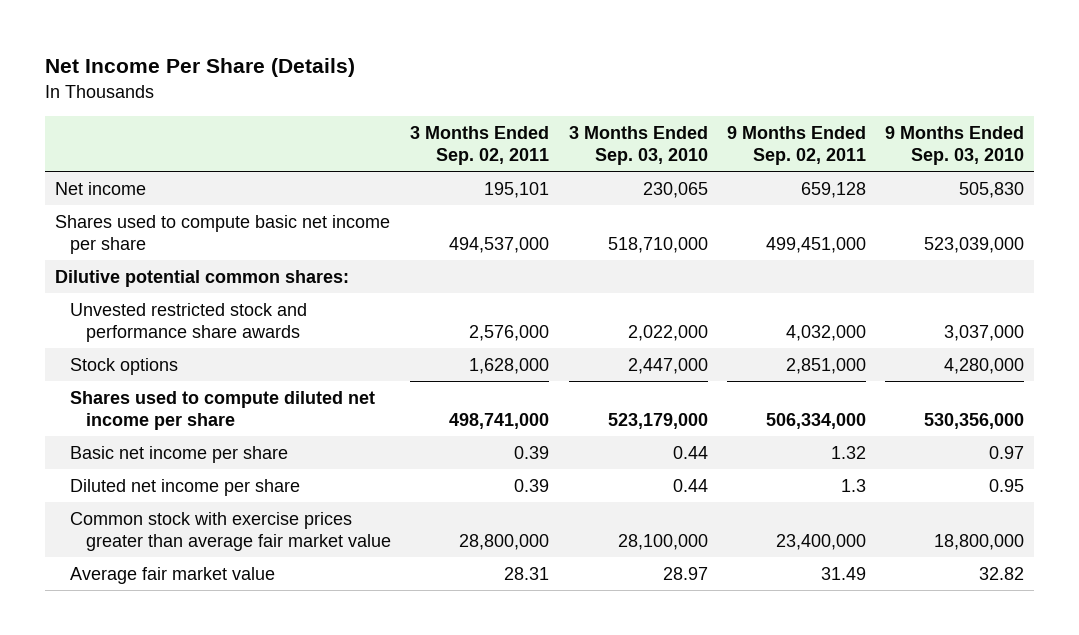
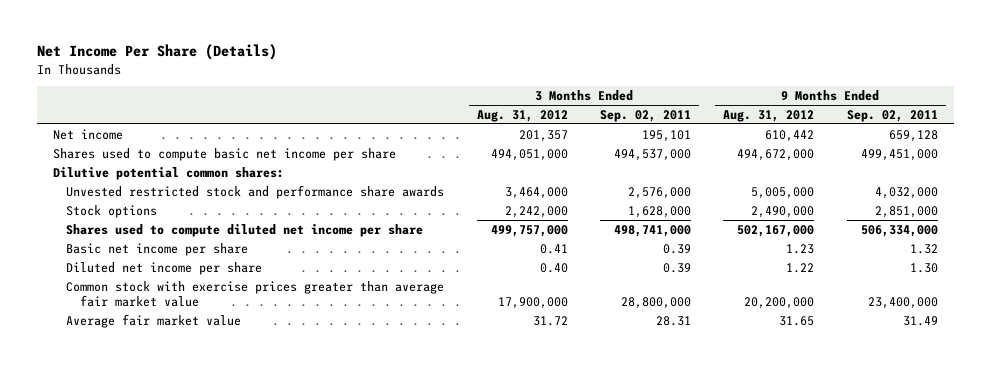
- | 3 Months Ended Sep. 02, 2011 | 3 Months Ended Sep. 03, 2010 | 9 Months Ended Sep. 02, 2011 | 9 Months Ended Sep. 03, 2010
+ | 3 Months Ended Aug. 31, 2012 | 3 Months Ended Sep. 02, 2011 | 9 Months Ended Aug. 31, 2012 | 9 Months Ended Sep. 02, 2011
- Diluted net income per share | 0.39 | 0.44 | 1.3 | 0.95
+ Diluted net income per share | 0.40 | 0.39 | 1.22 | 1.30

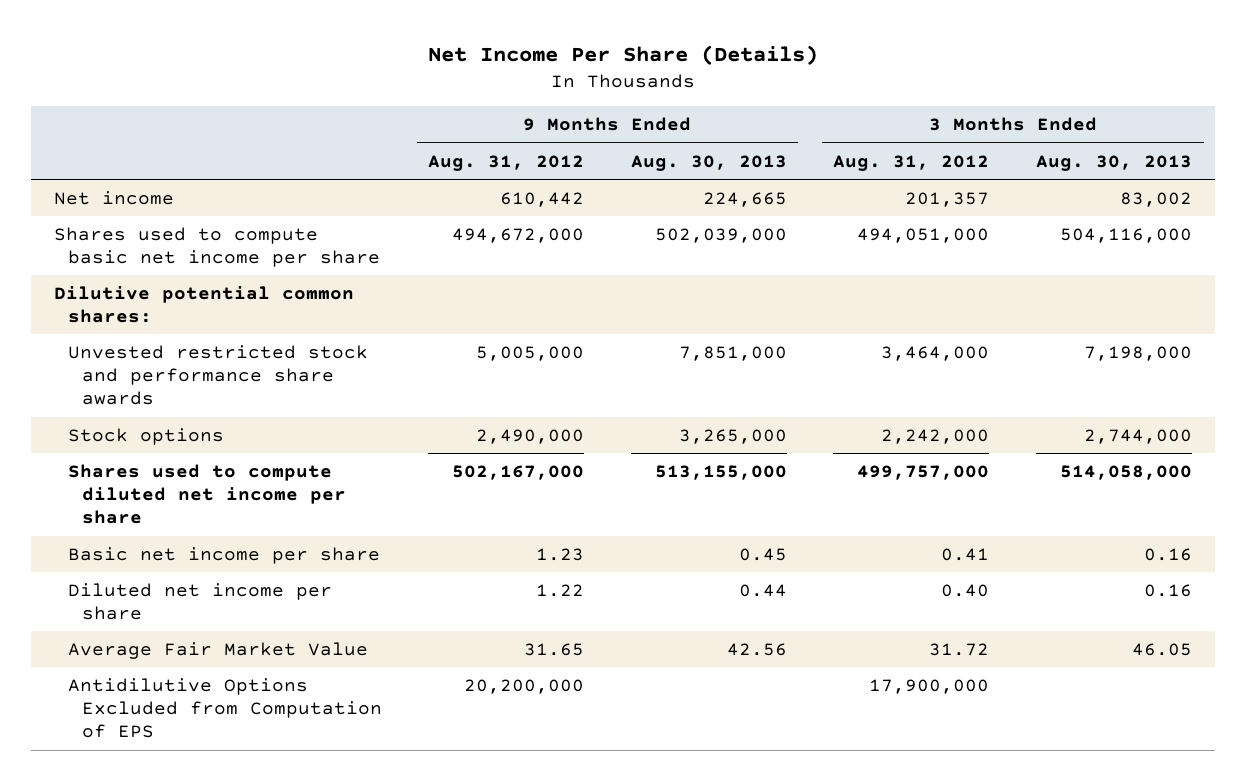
- | 3 Months Ended Aug. 31, 2012 | 3 Months Ended Sep. 02, 2011 | 9 Months Ended Aug. 31, 2012 | 9 Months Ended Sep. 02, 2011
+ | 9 Months Ended Aug. 31, 2012 | 9 Months Ended Aug. 30, 2013 | 3 Months Ended Aug. 31, 2012 | 3 Months Ended Aug. 30, 2013
- Common stock with exercise prices greater than average fair market value | 17,900,000 | 28,800,000 | 20,200,000 | 23,400,000
- Average fair market value | 31.72 | 28.31 | 31.65 | 31.49
+ Average Fair Market Value | 31.65 | 42.56 | 31.72 | 46.05
+ Antidilutive Options Excluded from Computation of EPS | 20,200,000 | | 17,900,000 |

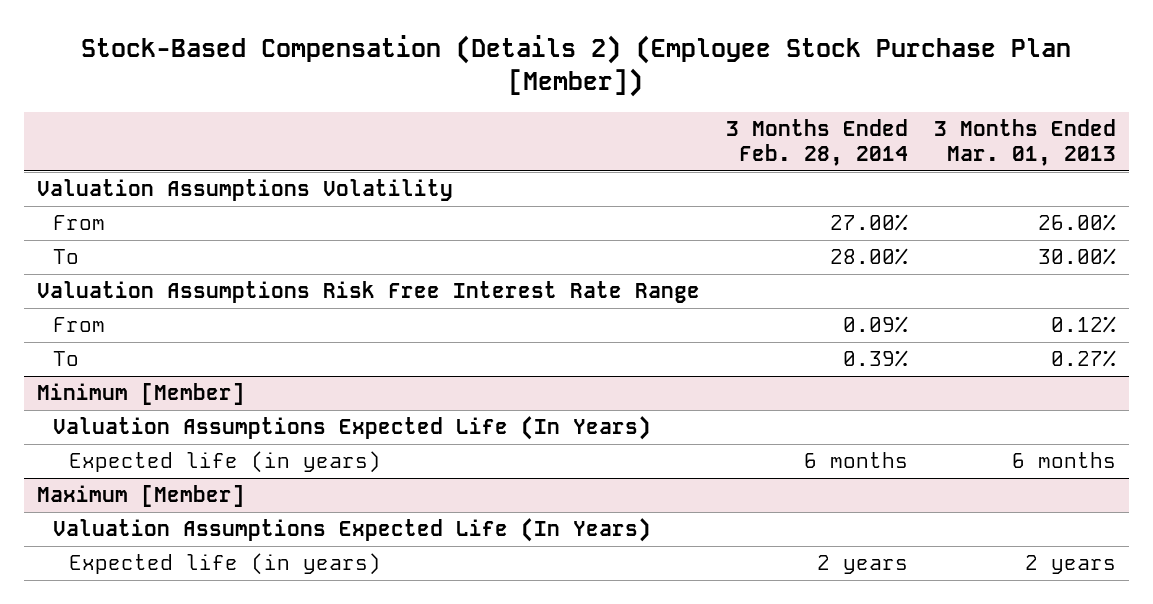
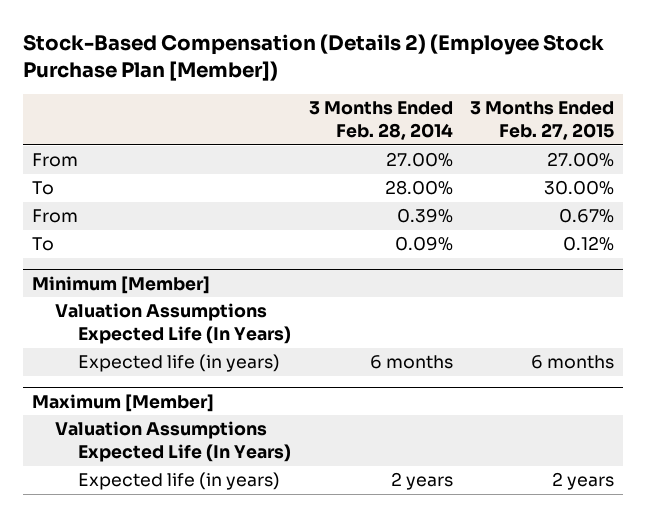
- | 3 Months Ended Feb. 28, 2014 | 3 Months Ended Mar. 01, 2013
+ | 3 Months Ended Feb. 28, 2014 | 3 Months Ended Feb. 27, 2015
- Valuation Assumptions Volatility
- Valuation Assumptions Risk Free Interest Rate Range
- From | 0.09% | 0.12%
- To | 0.39% | 0.27%
+ From | 0.39% | 0.67%
+ To | 0.09% | 0.12%

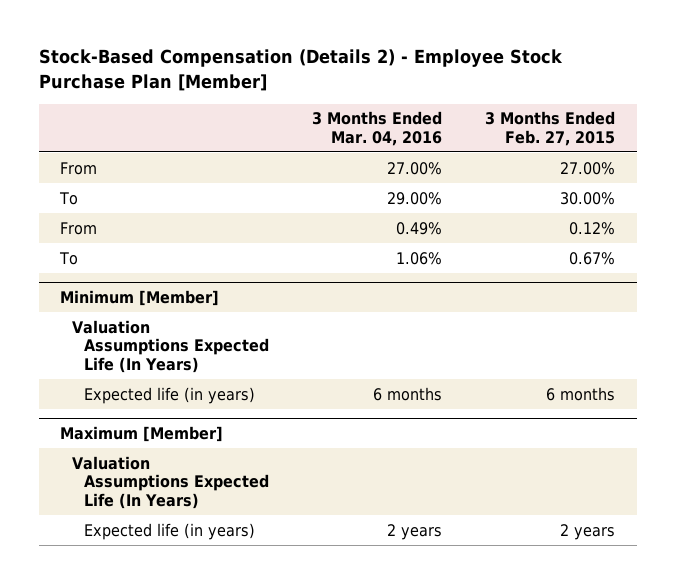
- Stock-Based Compensation (Details 2) (Employee Stock Purchase Plan [Member])
+ Stock-Based Compensation (Details 2) - Employee Stock Purchase Plan [Member]
- | 3 Months Ended Feb. 28, 2014 | 3 Months Ended Feb. 27, 2015
+ | 3 Months Ended Mar. 04, 2016 | 3 Months Ended Feb. 27, 2015
- From | 0.39% | 0.67%
- To | 0.09% | 0.12%
+ From | 0.49% | 0.12%
+ To | 1.06% | 0.67%

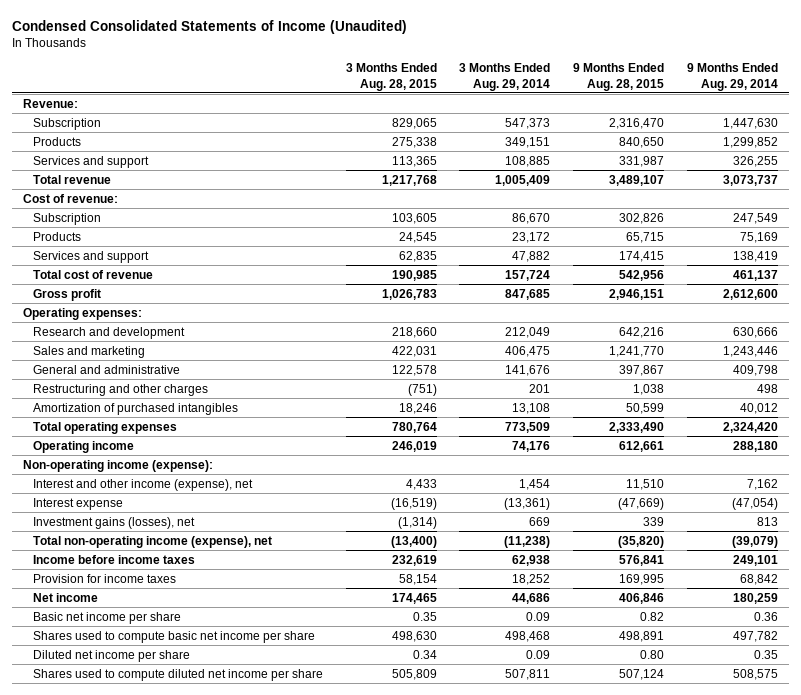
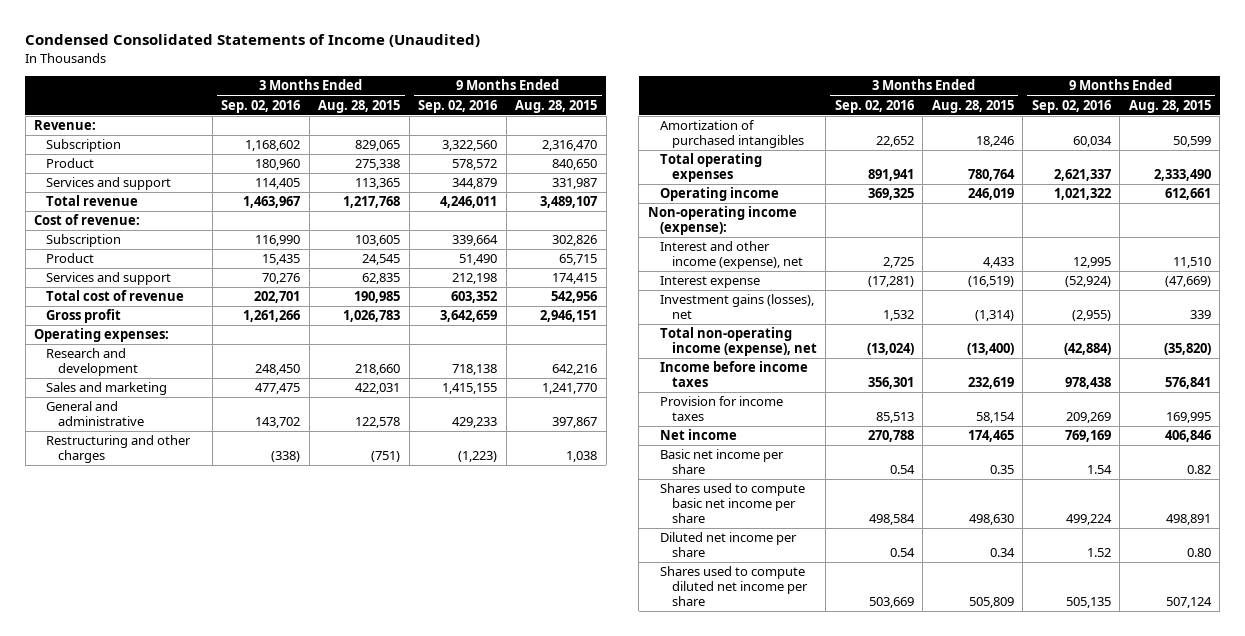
- | 3 Months Ended Aug. 28, 2015 | 3 Months Ended Aug. 29, 2014 | 9 Months Ended Aug. 28, 2015 | 9 Months Ended Aug. 29, 2014
+ | 3 Months Ended Sep. 02, 2016 | 3 Months Ended Aug. 28, 2015 | 9 Months Ended Sep. 02, 2016 | 9 Months Ended Aug. 28, 2015
- Products | 275,338 | 349,151 | 840,650 | 1,299,852
+ Product | 180,960 | 275,338 | 578,572 | 840,650
- Products | 24,545 | 23,172 | 65,715 | 75,169
+ Product | 15,435 | 24,545 | 51,490 | 65,715

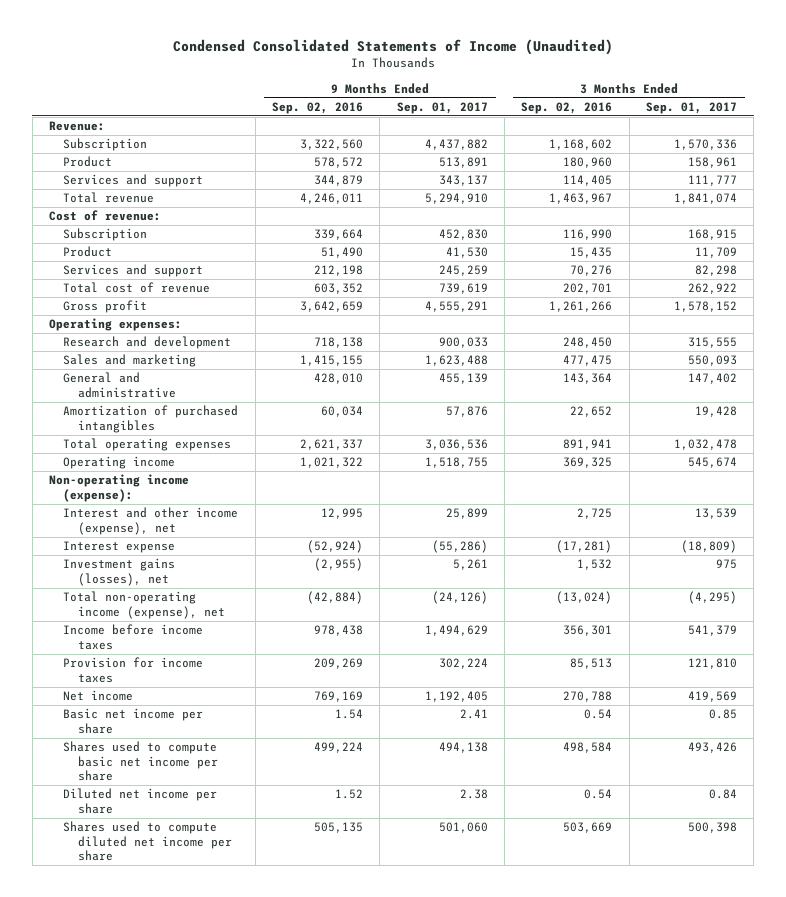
- | 3 Months Ended Sep. 02, 2016 | 3 Months Ended Aug. 28, 2015 | 9 Months Ended Sep. 02, 2016 | 9 Months Ended Aug. 28, 2015
+ | 9 Months Ended Sep. 02, 2016 | 9 Months Ended Sep. 01, 2017 | 3 Months Ended Sep. 02, 2016 | 3 Months Ended Sep. 01, 2017
- General and administrative | 143,702 | 122,578 | 429,233 | 397,867
- Restructuring and other charges | (338) | (751) | (1,223) | 1,038
+ General and administrative | 428,010 | 455,139 | 143,364 | 147,402

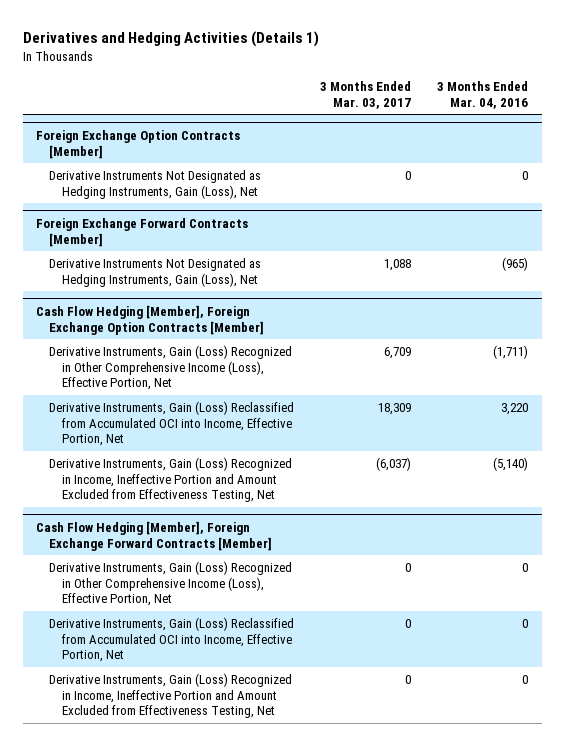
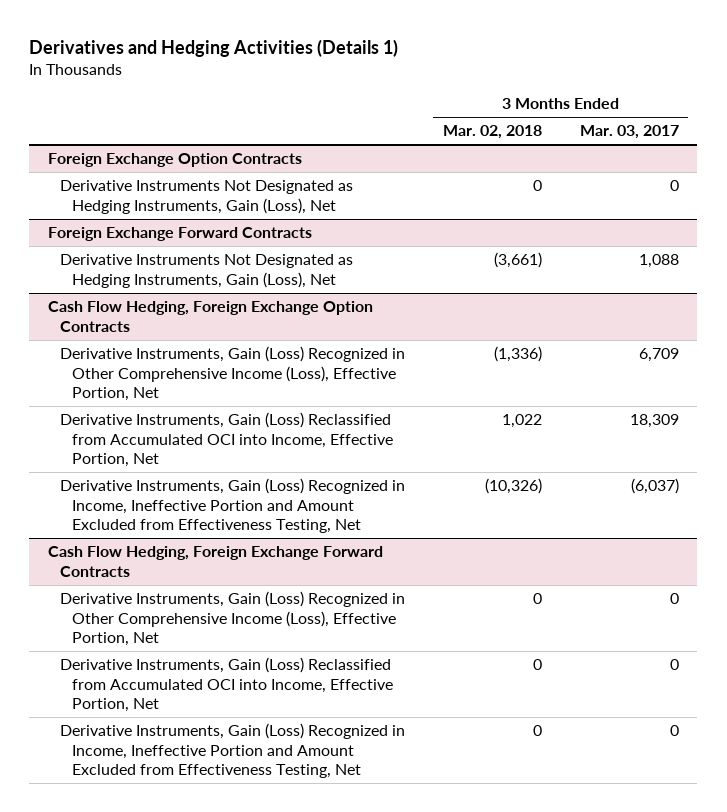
- | 3 Months Ended Mar. 03, 2017 | 3 Months Ended Mar. 04, 2016
+ | 3 Months Ended Mar. 02, 2018 | 3 Months Ended Mar. 03, 2017
- Foreign Exchange Option Contracts [Member]
+ Foreign Exchange Option Contracts
- Foreign Exchange Forward Contracts [Member]
+ Foreign Exchange Forward Contracts
- Cash Flow Hedging [Member], Foreign Exchange Option Contracts [Member]
+ Cash Flow Hedging, Foreign Exchange Option Contracts
- Cash Flow Hedging [Member], Foreign Exchange Forward Contracts [Member]
+ Cash Flow Hedging, Foreign Exchange Forward Contracts

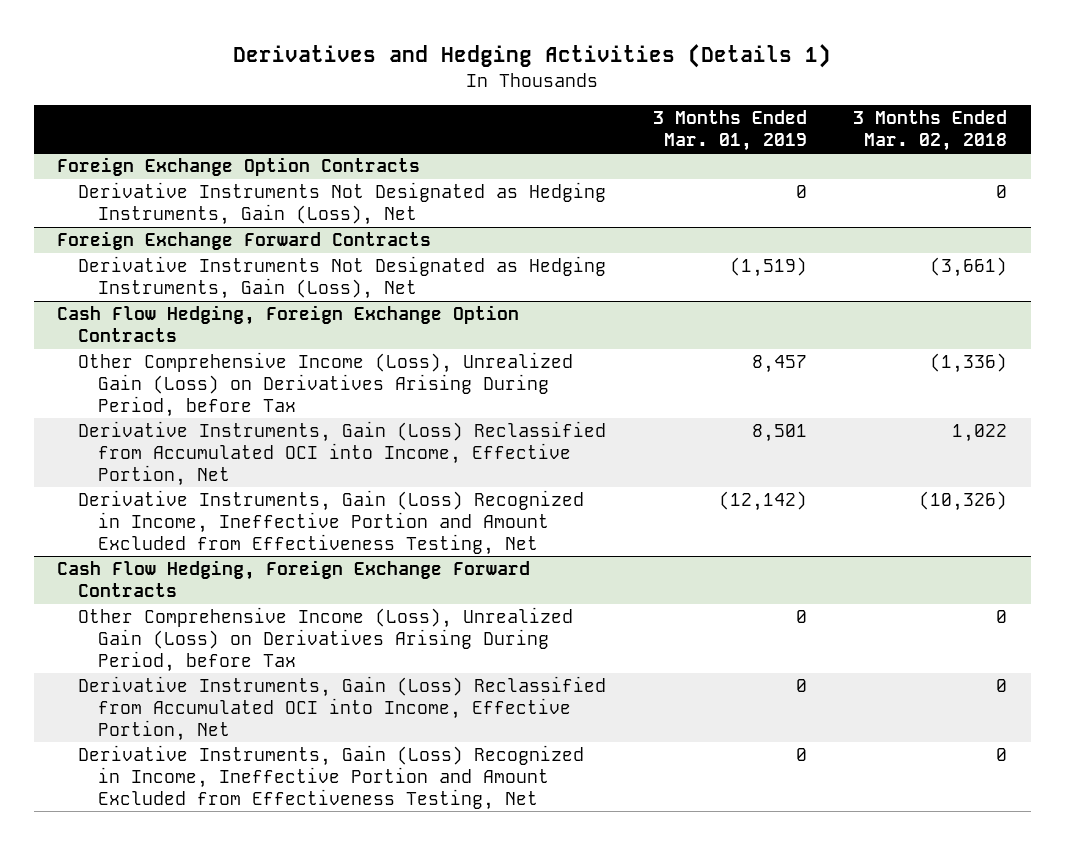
- | 3 Months Ended Mar. 02, 2018 | 3 Months Ended Mar. 03, 2017
+ | 3 Months Ended Mar. 01, 2019 | 3 Months Ended Mar. 02, 2018
@ Cash Flow Hedging, Foreign Exchange Option Contracts
- Derivative Instruments, Gain (Loss) Recognized in Other Comprehensive Income (Loss), Effective Portion, Net | (1,336) | 6,709
+ Other Comprehensive Income (Loss), Unrealized Gain (Loss) on Derivatives Arising During Period, before Tax | 8,457 | (1,336)
@ Cash Flow Hedging, Foreign Exchange Forward Contracts
- Derivative Instruments, Gain (Loss) Recognized in Other Comprehensive Income (Loss), Effective Portion, Net | 0 | 0
+ Other Comprehensive Income (Loss), Unrealized Gain (Loss) on Derivatives Arising During Period, before Tax | 0 | 0

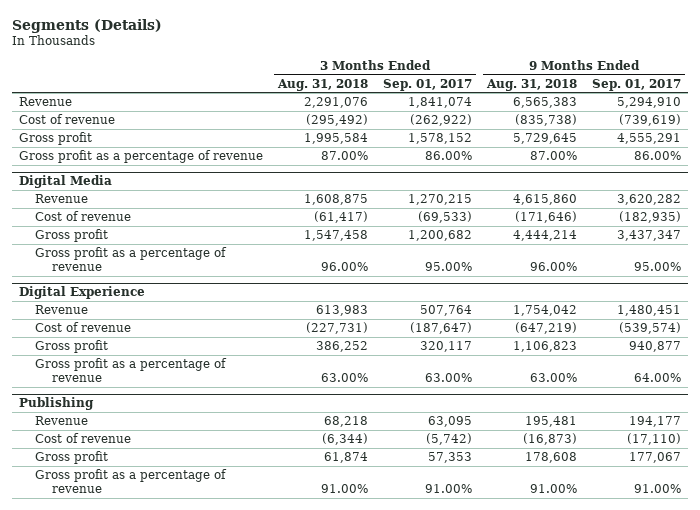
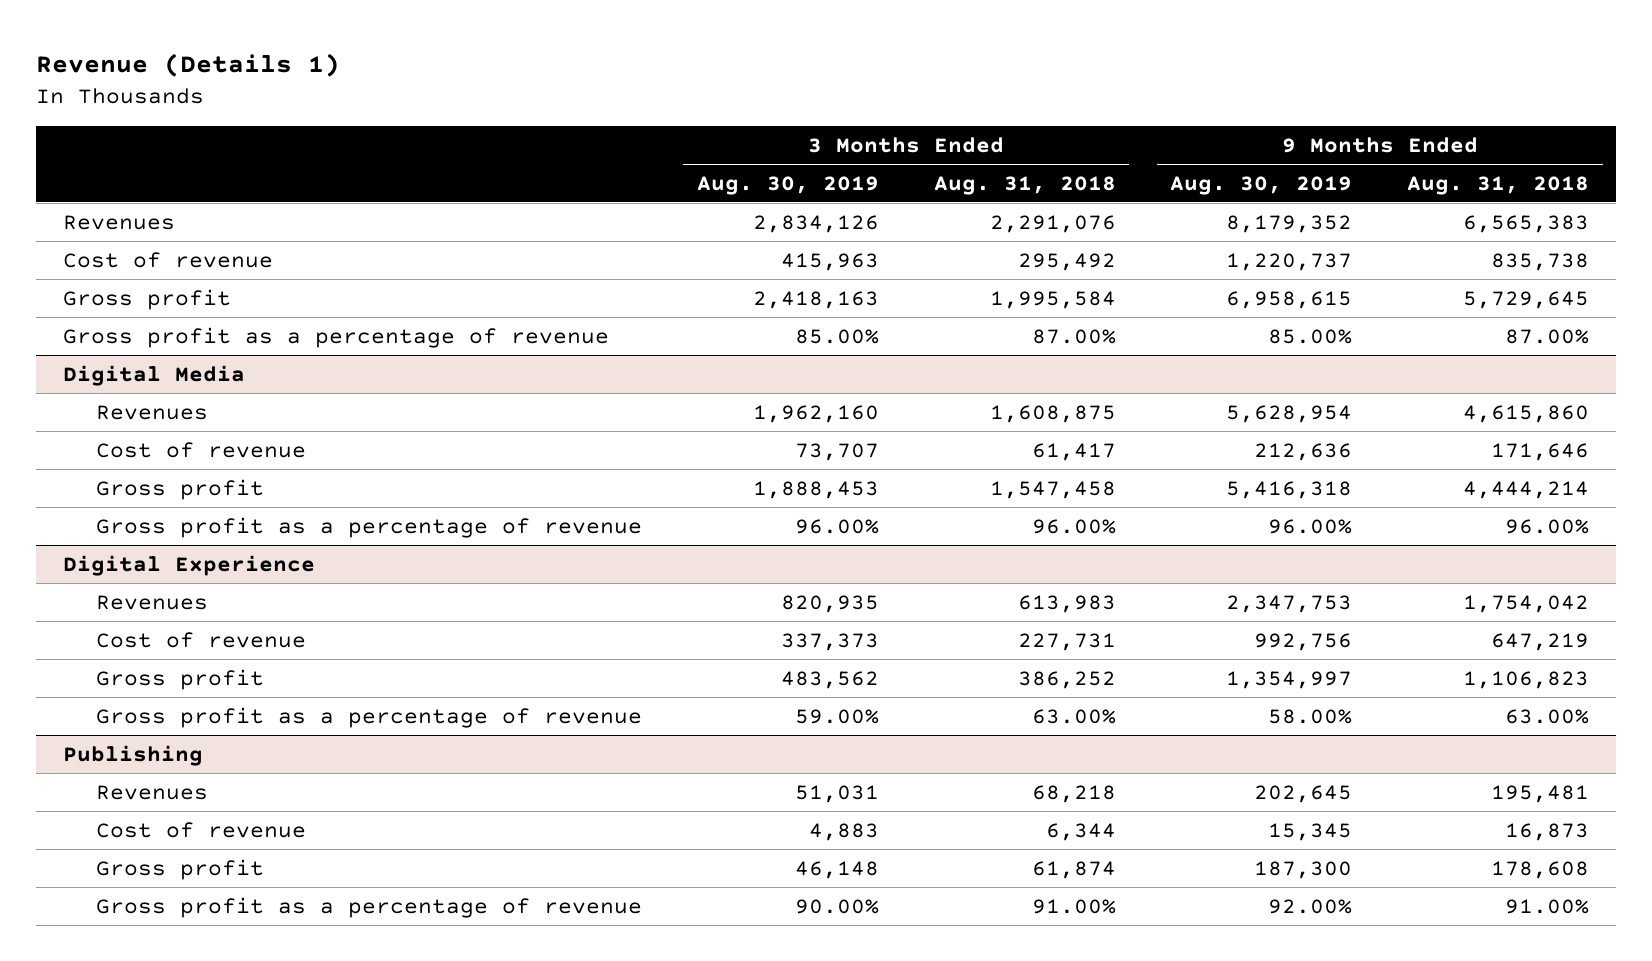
- Segments (Details)
+ Revenue (Details 1)
- | 3 Months Ended Aug. 31, 2018 | 3 Months Ended Sep. 01, 2017 | 9 Months Ended Aug. 31, 2018 | 9 Months Ended Sep. 01, 2017
+ | 3 Months Ended Aug. 30, 2019 | 3 Months Ended Aug. 31, 2018 | 9 Months Ended Aug. 30, 2019 | 9 Months Ended Aug. 31, 2018
- Revenue | 2,291,076 | 1,841,074 | 6,565,383 | 5,294,910
- Cost of revenue | (295,492) | (262,922) | (835,738) | (739,619)
+ Revenues | 2,834,126 | 2,291,076 | 8,179,352 | 6,565,383
+ Cost of revenue | 415,963 | 295,492 | 1,220,737 | 835,738
@ Digital Media
- Revenue | 1,608,875 | 1,270,215 | 4,615,860 | 3,620,282
- Cost of revenue | (61,417) | (69,533) | (171,646) | (182,935)
+ Revenues | 1,962,160 | 1,608,875 | 5,628,954 | 4,615,860
+ Cost of revenue | 73,707 | 61,417 | 212,636 | 171,646
@ Digital Experience
- Revenue | 613,983 | 507,764 | 1,754,042 | 1,480,451
- Cost of revenue | (227,731) | (187,647) | (647,219) | (539,574)
+ Revenues | 820,935 | 613,983 | 2,347,753 | 1,754,042
+ Cost of revenue | 337,373 | 227,731 | 992,756 | 647,219
@ Publishing
- Revenue | 68,218 | 63,095 | 195,481 | 194,177
- Cost of revenue | (6,344) | (5,742) | (16,873) | (17,110)
+ Revenues | 51,031 | 68,218 | 202,645 | 195,481
+ Cost of revenue | 4,883 | 6,344 | 15,345 | 16,873

